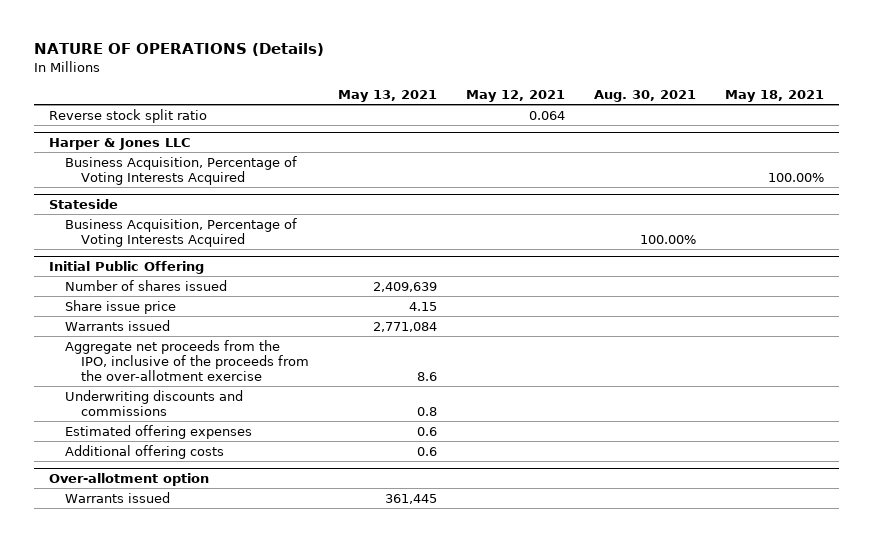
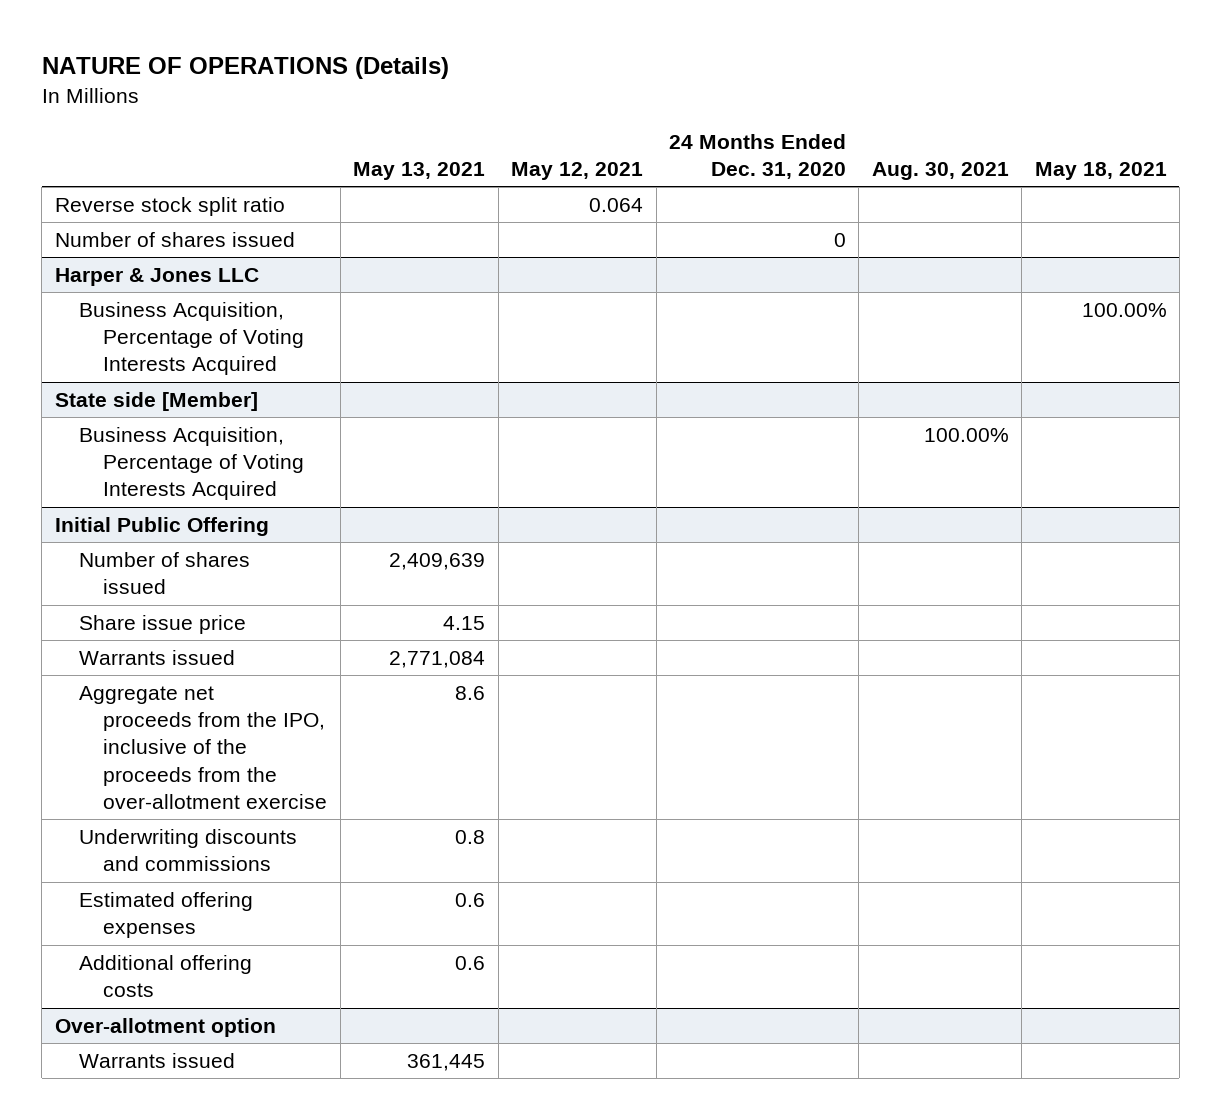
- | May 13, 2021 | May 12, 2021 | Aug. 30, 2021 | May 18, 2021
+ | May 13, 2021 | May 12, 2021 | 24 Months Ended Dec. 31, 2020 | Aug. 30, 2021 | May 18, 2021
+ Number of shares issued | | | 0 | |
- Stateside
+ State side [Member]

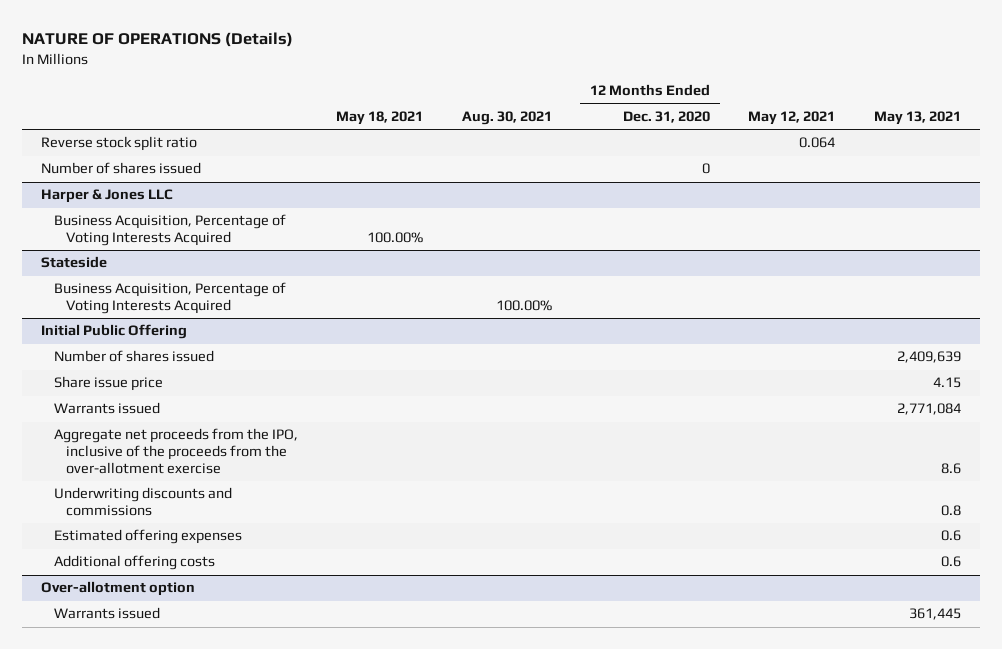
- | May 13, 2021 | May 12, 2021 | 24 Months Ended Dec. 31, 2020 | Aug. 30, 2021 | May 18, 2021
+ | May 18, 2021 | Aug. 30, 2021 | 12 Months Ended Dec. 31, 2020 | May 12, 2021 | May 13, 2021
- State side [Member]
+ Stateside

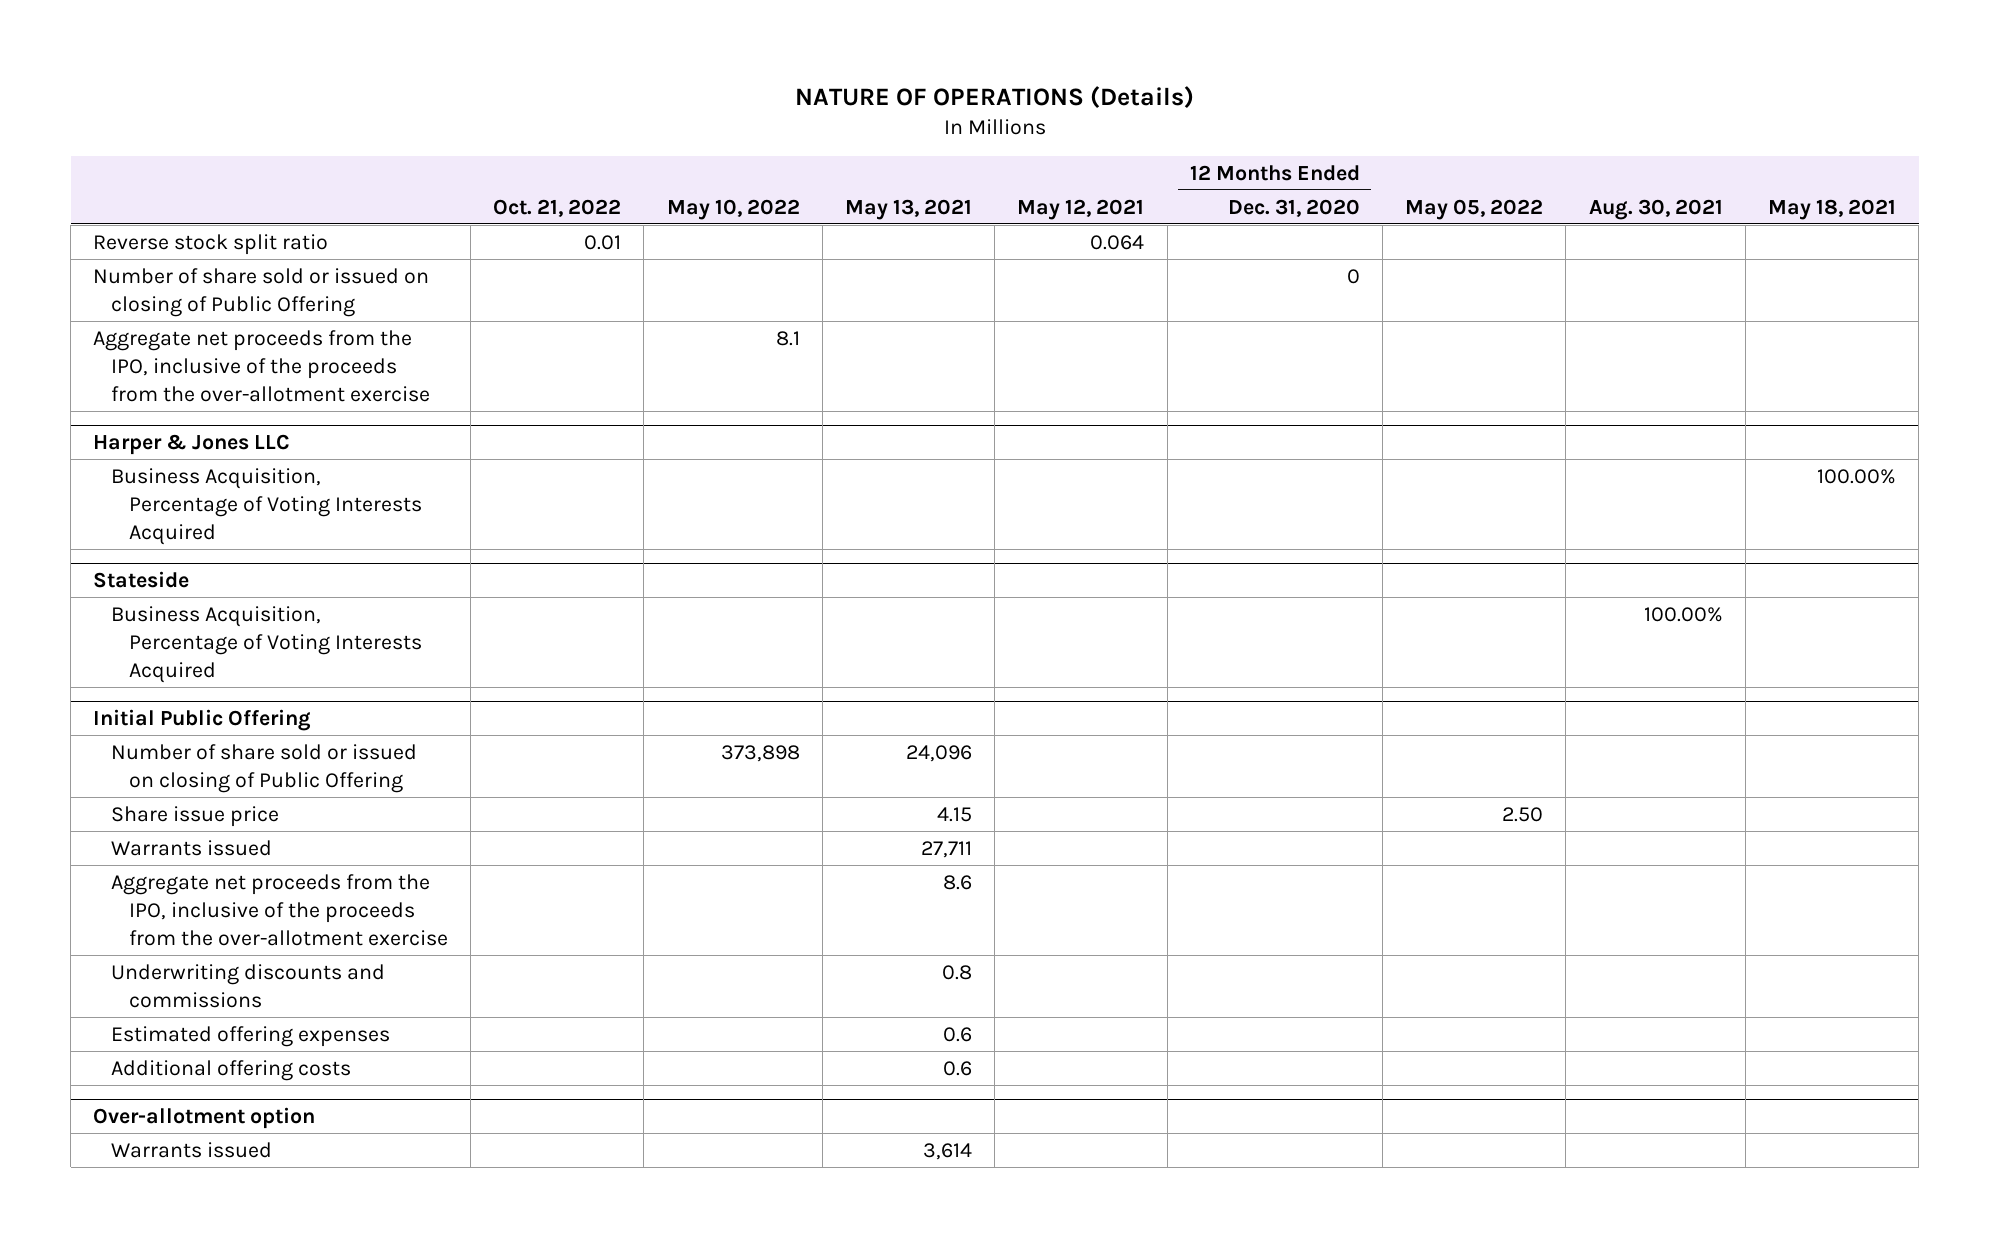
- | May 18, 2021 | Aug. 30, 2021 | 12 Months Ended Dec. 31, 2020 | May 12, 2021 | May 13, 2021
+ | Oct. 21, 2022 | May 10, 2022 | May 13, 2021 | May 12, 2021 | 12 Months Ended Dec. 31, 2020 | May 05, 2022 | Aug. 30, 2021 | May 18, 2021
- Number of shares issued | | | 0 | |
+ Number of share sold or issued on closing of Public Offering | | | | | 0 | | |
+ Aggregate net proceeds from the IPO, inclusive of the proceeds from the over-allotment exercise | | 8.1 | | | | | |
@ Initial Public Offering
- Number of shares issued | | | | | 2,409,639
+ Number of share sold or issued on closing of Public Offering | | 373,898 | 24,096 | | | | |
- Warrants issued | | | | | 2,771,084
+ Warrants issued | | | 27,711 | | | | |
@ Over-allotment option
- Warrants issued | | | | | 361,445
+ Warrants issued | | | 3,614 | | | | |

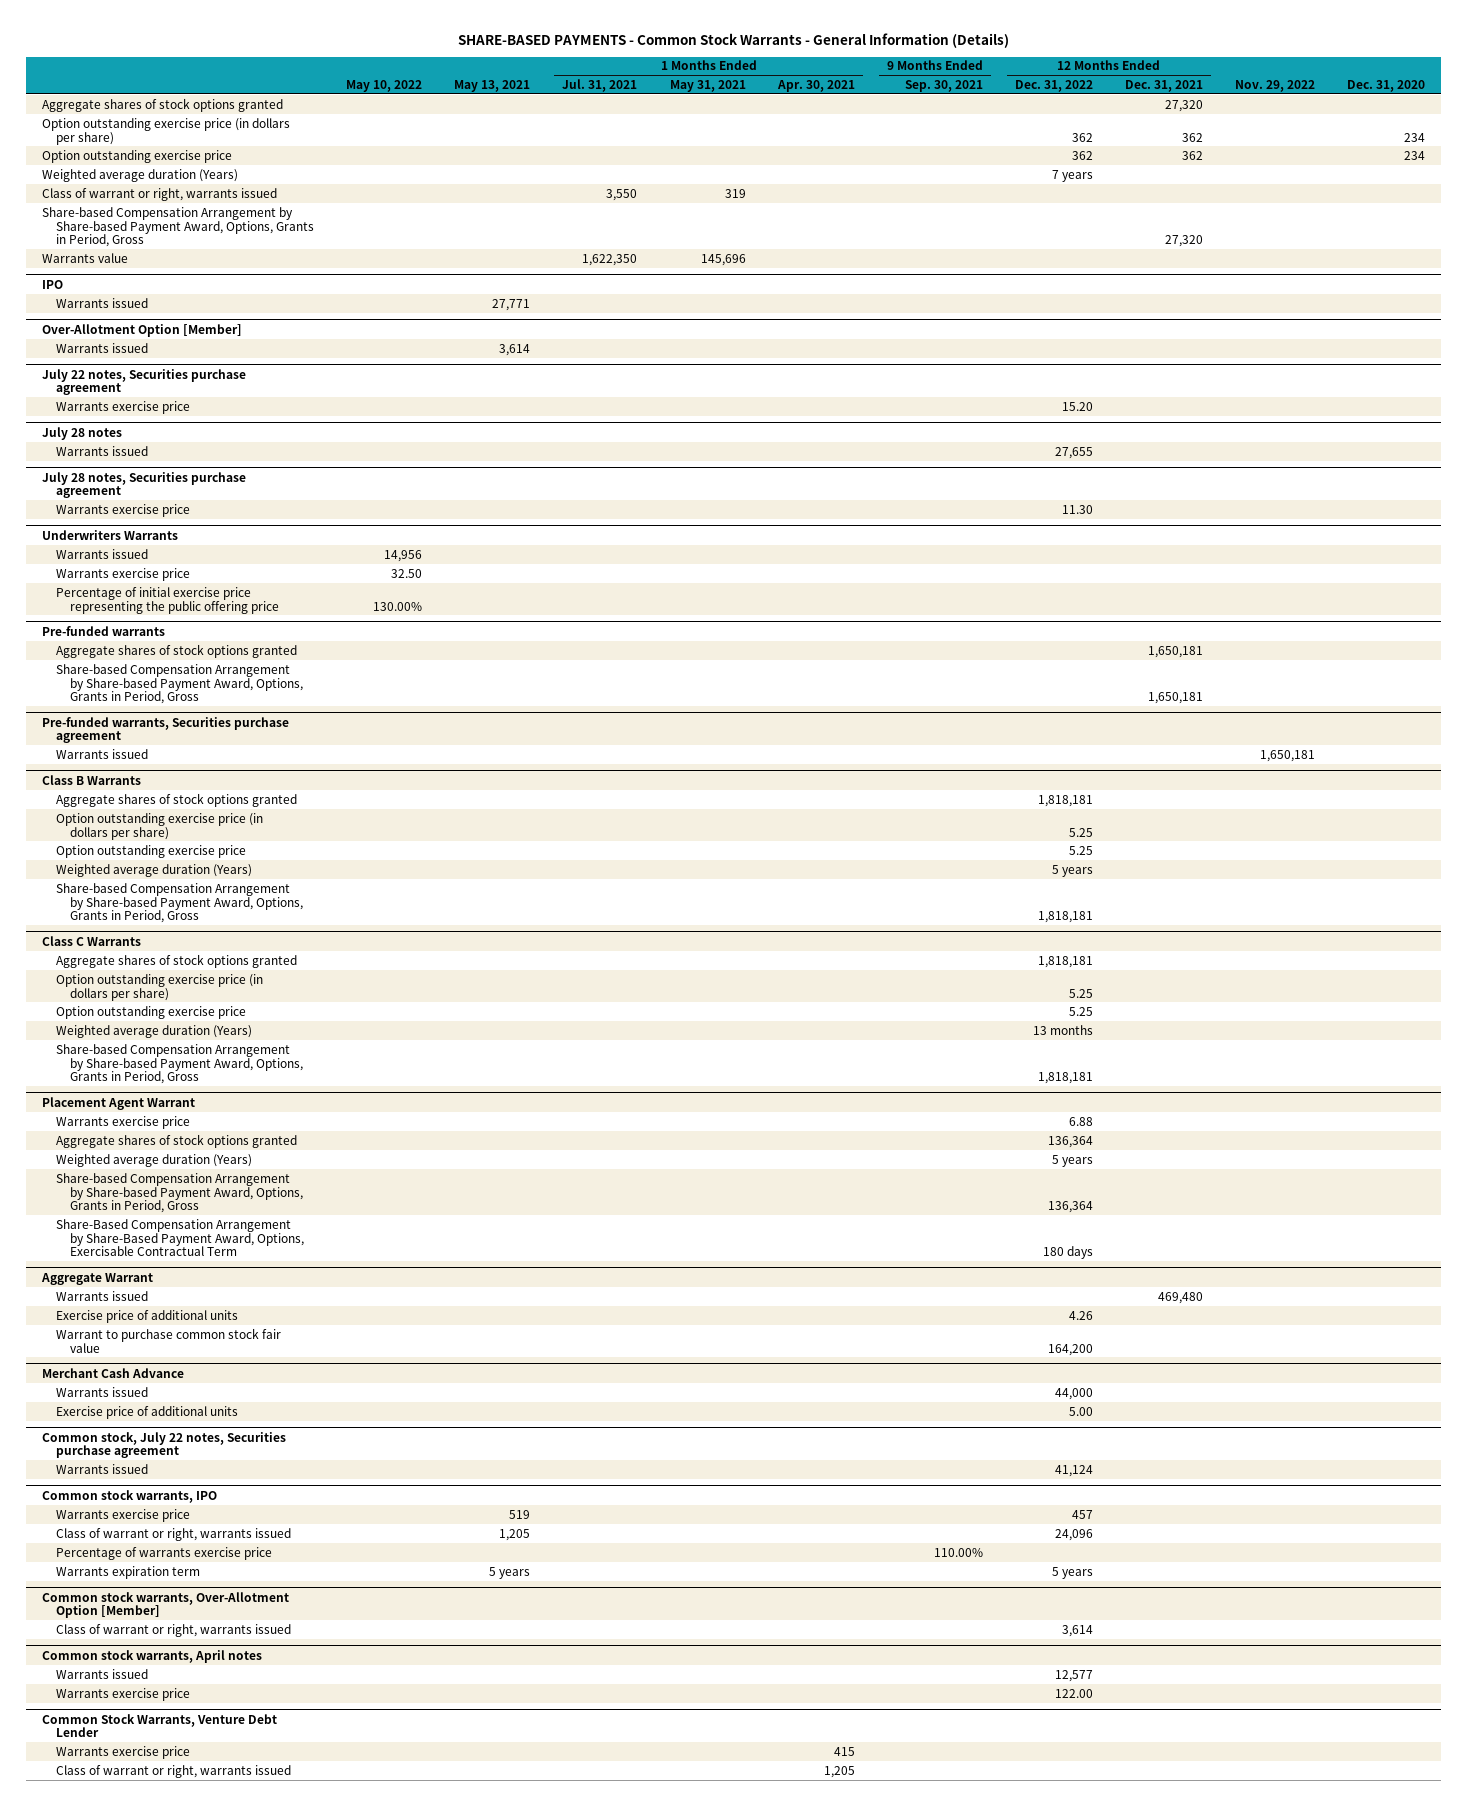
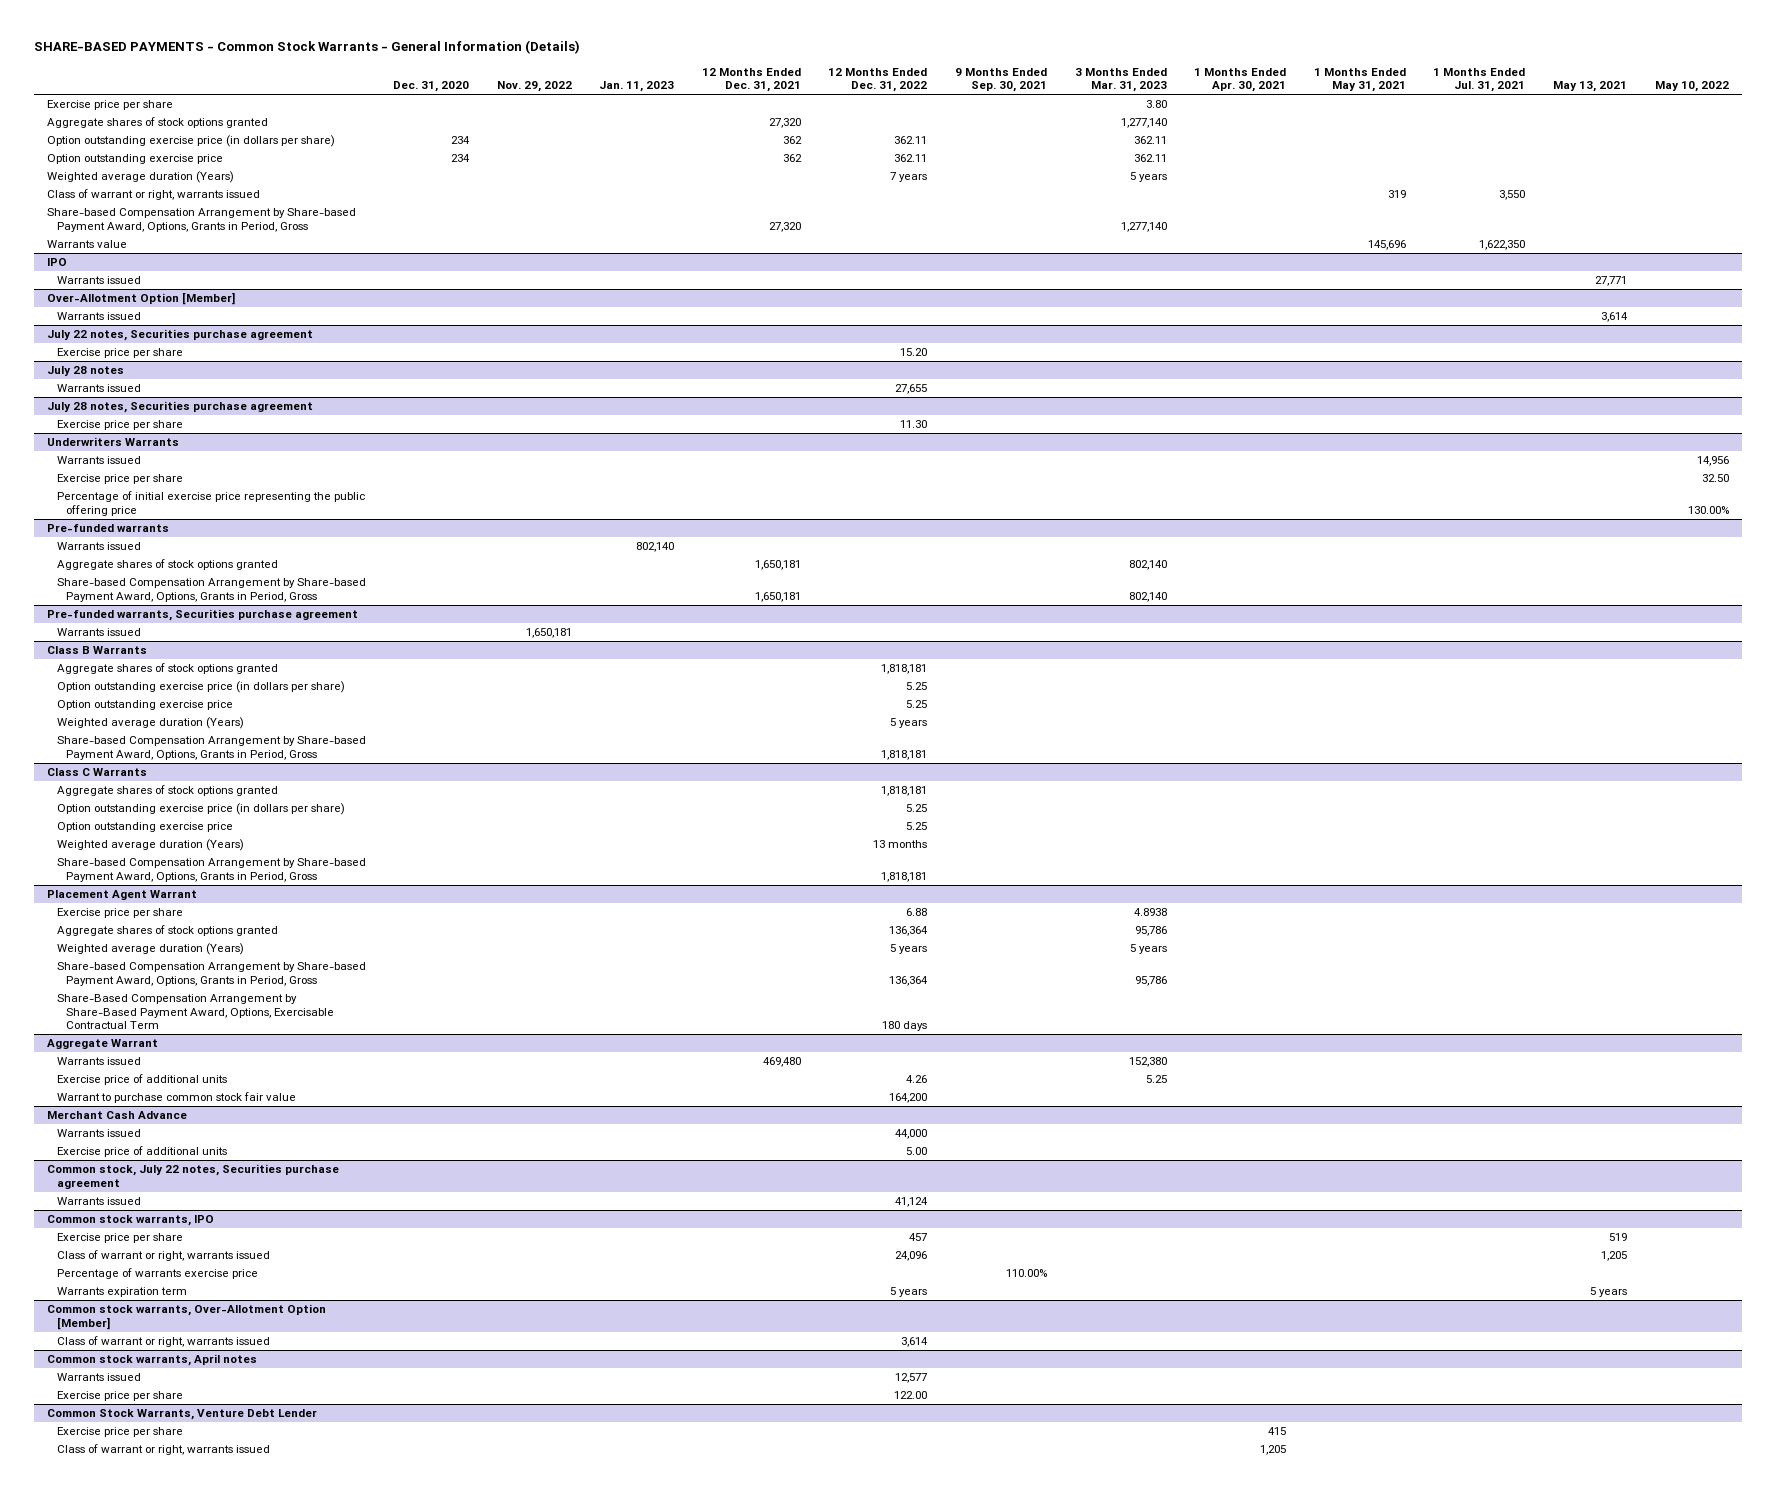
- | May 10, 2022 | May 13, 2021 | 1 Months Ended Jul. 31, 2021 | 1 Months Ended May 31, 2021 | 1 Months Ended Apr. 30, 2021 | 9 Months Ended Sep. 30, 2021 | 12 Months Ended Dec. 31, 2022 | 12 Months Ended Dec. 31, 2021 | Nov. 29, 2022 | Dec. 31, 2020
+ | Dec. 31, 2020 | Nov. 29, 2022 | Jan. 11, 2023 | 12 Months Ended Dec. 31, 2021 | 12 Months Ended Dec. 31, 2022 | 9 Months Ended Sep. 30, 2021 | 3 Months Ended Mar. 31, 2023 | 1 Months Ended Apr. 30, 2021 | 1 Months Ended May 31, 2021 | 1 Months Ended Jul. 31, 2021 | May 13, 2021 | May 10, 2022
+ Exercise price per share | | | | | | | 3.80 | | | | |
- Option outstanding exercise price (in dollars per share) | | | | | | | 362 | 362 | | 234
- Option outstanding exercise price | | | | | | | 362 | 362 | | 234
+ Option outstanding exercise price (in dollars per share) | 234 | | | 362 | 362.11 | | 362.11 | | | | |
+ Option outstanding exercise price | 234 | | | 362 | 362.11 | | 362.11 | | | | |
@ July 22 notes, Securities purchase agreement
- Warrants exercise price | | | | | | | 15.20 | | |
+ Exercise price per share | | | | | 15.20 | | | | | | |
@ July 28 notes, Securities purchase agreement
- Warrants exercise price | | | | | | | 11.30 | | |
+ Exercise price per share | | | | | 11.30 | | | | | | |
@ Underwriters Warrants
- Warrants exercise price | 32.50 | | | | | | | | |
+ Exercise price per share | | | | | | | | | | | | 32.50
@ Pre-funded warrants
+ Warrants issued | | | 802,140 | | | | | | | | |
@ Placement Agent Warrant
- Warrants exercise price | | | | | | | 6.88 | | |
+ Exercise price per share | | | | | 6.88 | | 4.8938 | | | | |
@ Common stock warrants, IPO
- Warrants exercise price | | 519 | | | | | 457 | | |
+ Exercise price per share | | | | | 457 | | | | | | 519 |
@ Common stock warrants, April notes
- Warrants exercise price | | | | | | | 122.00 | | |
+ Exercise price per share | | | | | 122.00 | | | | | | |
@ Common Stock Warrants, Venture Debt Lender
- Warrants exercise price | | | | | 415 | | | | |
+ Exercise price per share | | | | | | | | 415 | | | |

